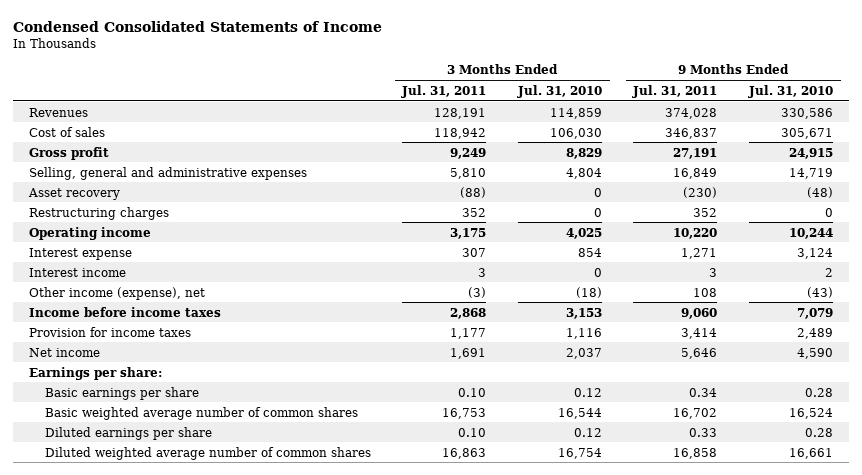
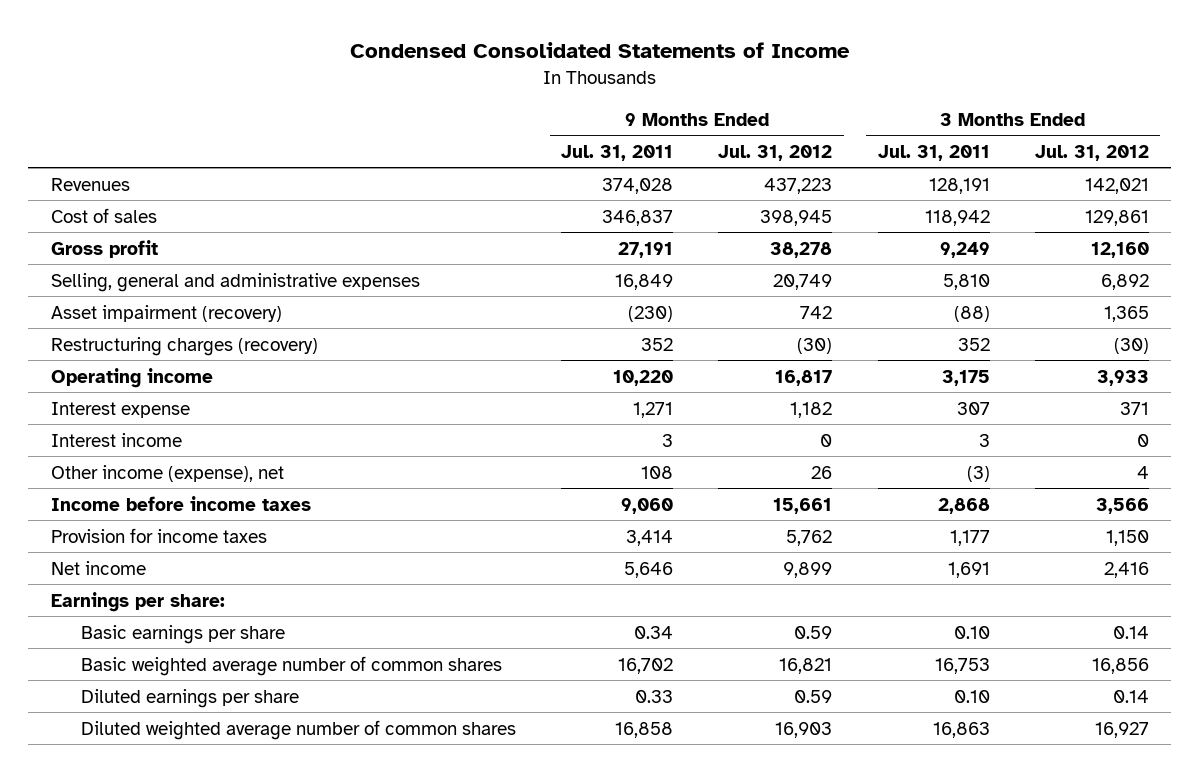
- | 3 Months Ended Jul. 31, 2011 | 3 Months Ended Jul. 31, 2010 | 9 Months Ended Jul. 31, 2011 | 9 Months Ended Jul. 31, 2010
+ | 9 Months Ended Jul. 31, 2011 | 9 Months Ended Jul. 31, 2012 | 3 Months Ended Jul. 31, 2011 | 3 Months Ended Jul. 31, 2012
- Asset recovery | (88) | 0 | (230) | (48)
- Restructuring charges | 352 | 0 | 352 | 0
+ Asset impairment (recovery) | (230) | 742 | (88) | 1,365
+ Restructuring charges (recovery) | 352 | (30) | 352 | (30)

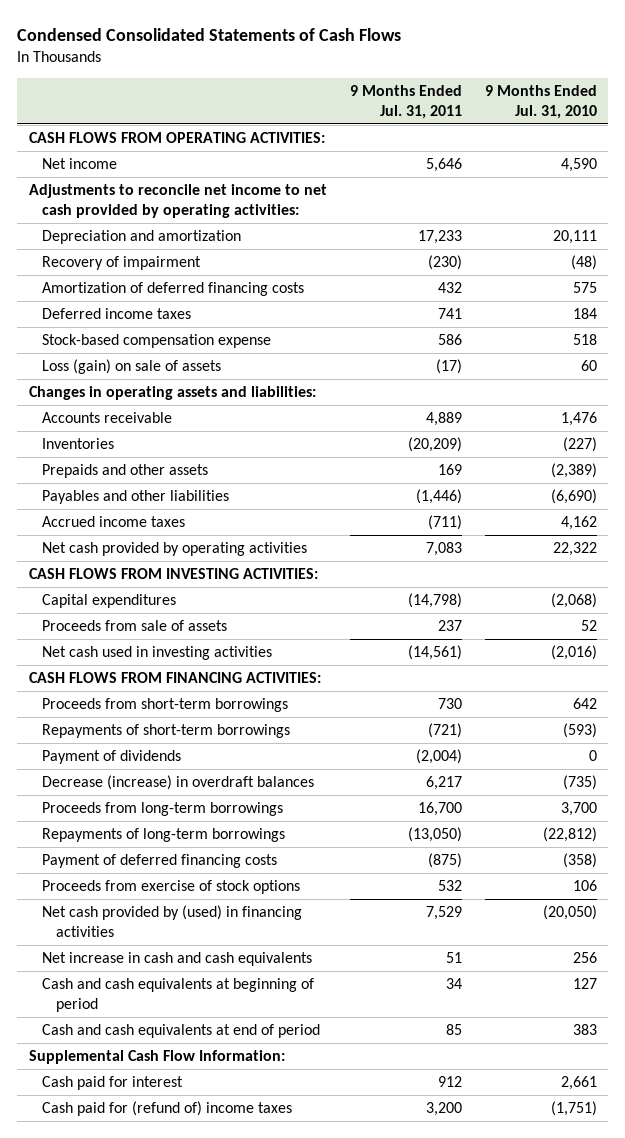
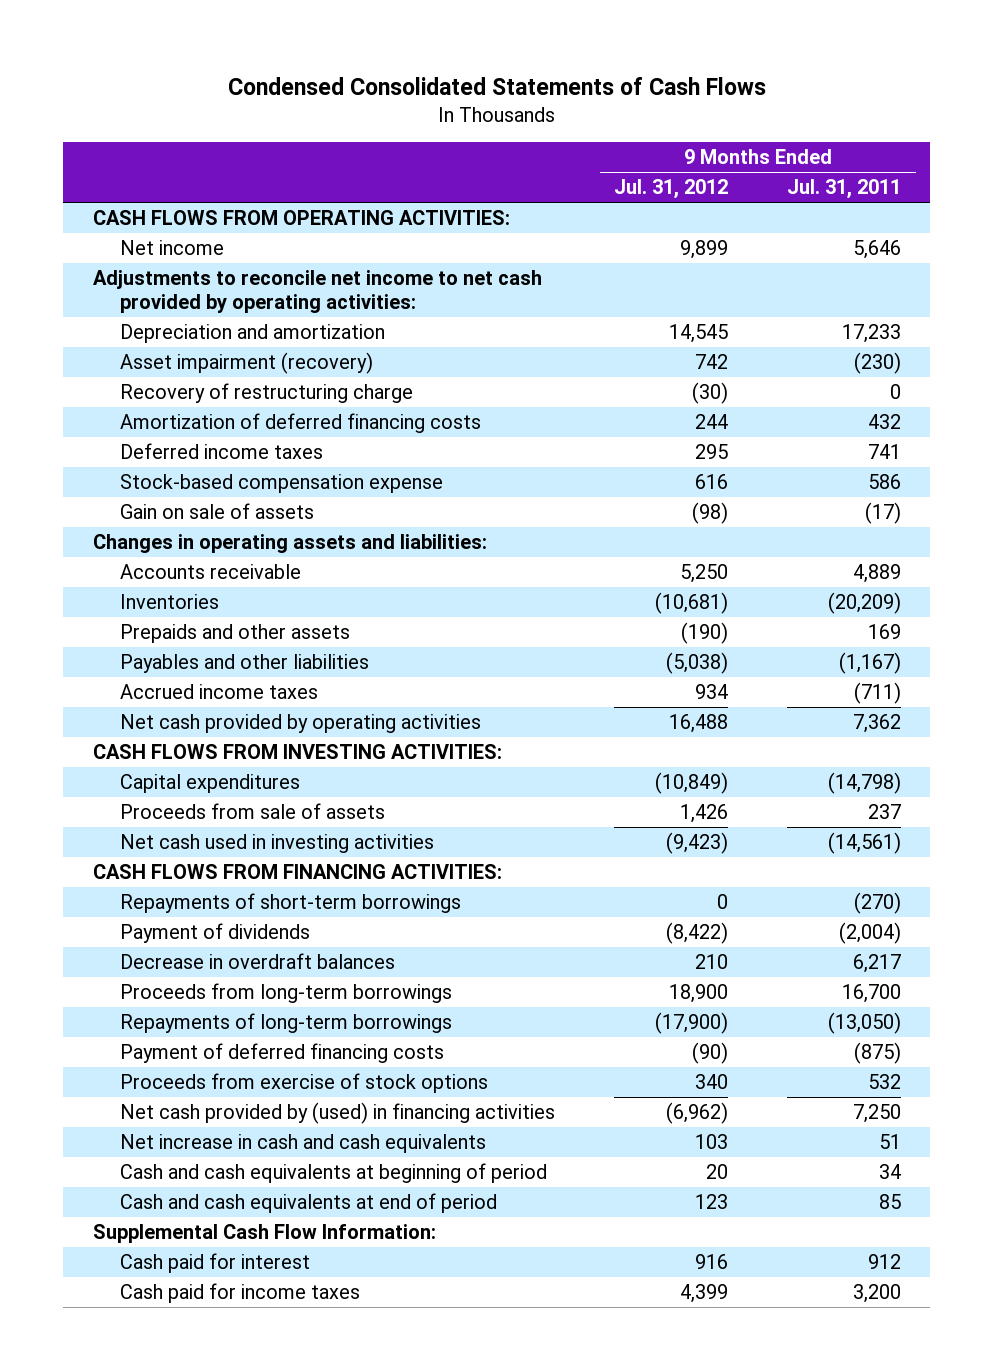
- | 9 Months Ended Jul. 31, 2011 | 9 Months Ended Jul. 31, 2010
+ | 9 Months Ended Jul. 31, 2012 | 9 Months Ended Jul. 31, 2011
- Recovery of impairment | (230) | (48)
+ Asset impairment (recovery) | 742 | (230)
+ Recovery of restructuring charge | (30) | 0
- Loss (gain) on sale of assets | (17) | 60
+ Gain on sale of assets | (98) | (17)
- Payables and other liabilities | (1,446) | (6,690)
+ Payables and other liabilities | (5,038) | (1,167)
- Net cash provided by operating activities | 7,083 | 22,322
+ Net cash provided by operating activities | 16,488 | 7,362
- Proceeds from short-term borrowings | 730 | 642
- Repayments of short-term borrowings | (721) | (593)
+ Repayments of short-term borrowings | 0 | (270)
- Decrease (increase) in overdraft balances | 6,217 | (735)
+ Decrease in overdraft balances | 210 | 6,217
- Net cash provided by (used) in financing activities | 7,529 | (20,050)
+ Net cash provided by (used) in financing activities | (6,962) | 7,250
- Cash paid for (refund of) income taxes | 3,200 | (1,751)
+ Cash paid for income taxes | 4,399 | 3,200

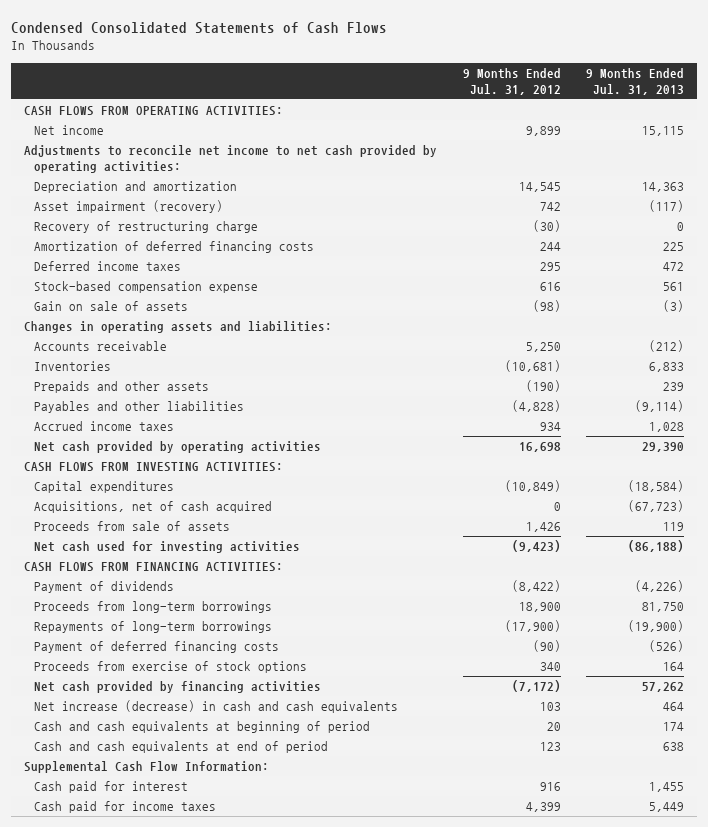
- | 9 Months Ended Jul. 31, 2012 | 9 Months Ended Jul. 31, 2011
+ | 9 Months Ended Jul. 31, 2012 | 9 Months Ended Jul. 31, 2013
- Payables and other liabilities | (5,038) | (1,167)
+ Payables and other liabilities | (4,828) | (9,114)
- Net cash provided by operating activities | 16,488 | 7,362
+ Net cash provided by operating activities | 16,698 | 29,390
+ Acquisitions, net of cash acquired | 0 | (67,723)
- Net cash used in investing activities | (9,423) | (14,561)
+ Net cash used for investing activities | (9,423) | (86,188)
- Repayments of short-term borrowings | 0 | (270)
- Decrease in overdraft balances | 210 | 6,217
- Net cash provided by (used) in financing activities | (6,962) | 7,250
- Net increase in cash and cash equivalents | 103 | 51
+ Net cash provided by financing activities | (7,172) | 57,262
+ Net increase (decrease) in cash and cash equivalents | 103 | 464

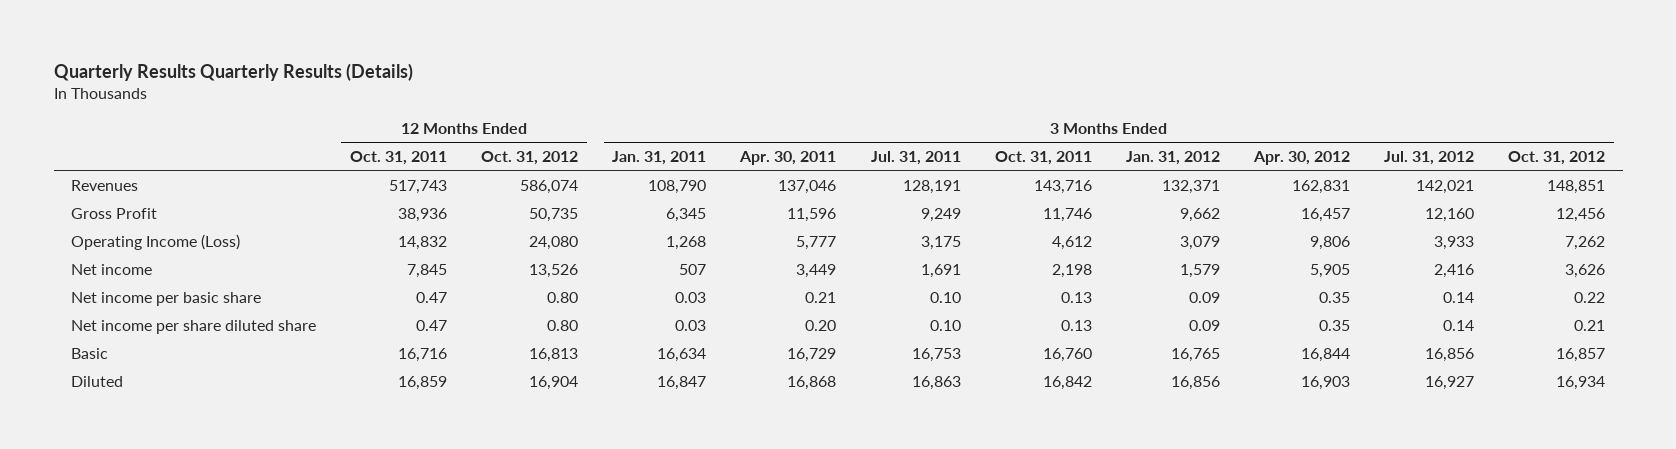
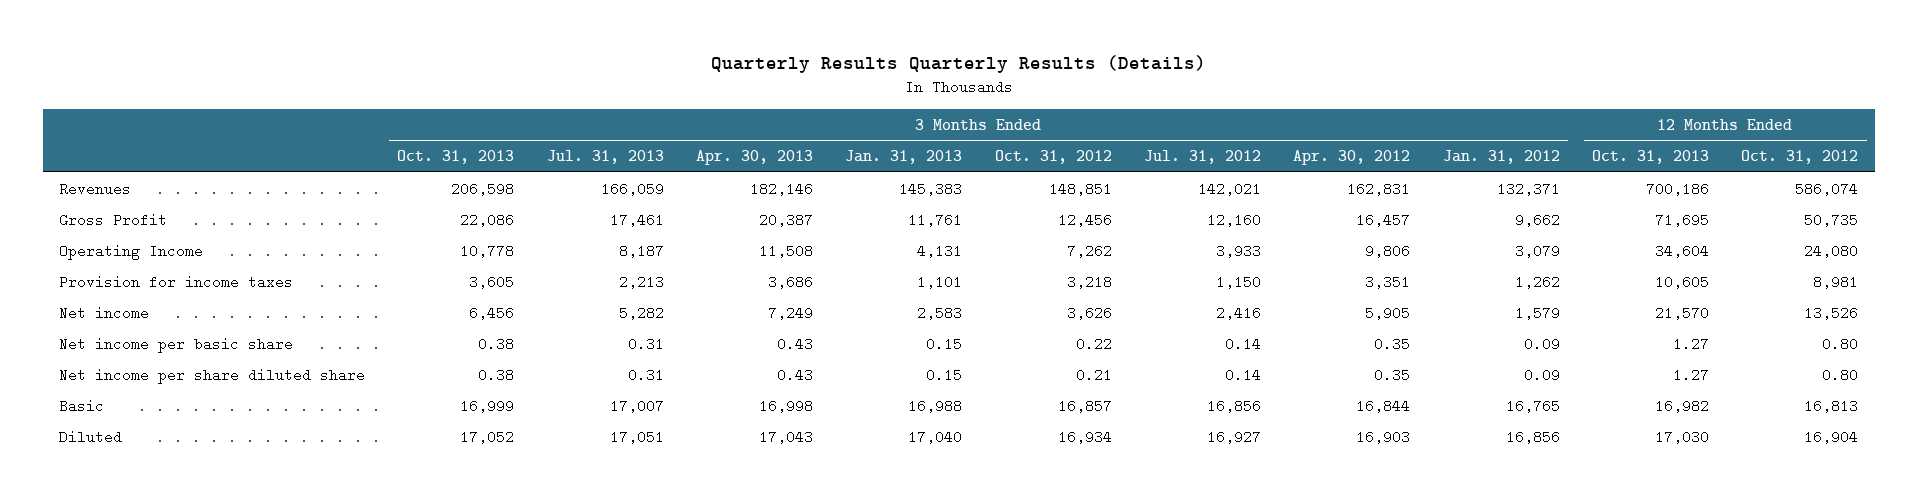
- | 12 Months Ended Oct. 31, 2011 | 12 Months Ended Oct. 31, 2012 | 3 Months Ended Jan. 31, 2011 | 3 Months Ended Apr. 30, 2011 | 3 Months Ended Jul. 31, 2011 | 3 Months Ended Oct. 31, 2011 | 3 Months Ended Jan. 31, 2012 | 3 Months Ended Apr. 30, 2012 | 3 Months Ended Jul. 31, 2012 | 3 Months Ended Oct. 31, 2012
+ | 3 Months Ended Oct. 31, 2013 | 3 Months Ended Jul. 31, 2013 | 3 Months Ended Apr. 30, 2013 | 3 Months Ended Jan. 31, 2013 | 3 Months Ended Oct. 31, 2012 | 3 Months Ended Jul. 31, 2012 | 3 Months Ended Apr. 30, 2012 | 3 Months Ended Jan. 31, 2012 | 12 Months Ended Oct. 31, 2013 | 12 Months Ended Oct. 31, 2012
- Operating Income (Loss) | 14,832 | 24,080 | 1,268 | 5,777 | 3,175 | 4,612 | 3,079 | 9,806 | 3,933 | 7,262
+ Operating Income | 10,778 | 8,187 | 11,508 | 4,131 | 7,262 | 3,933 | 9,806 | 3,079 | 34,604 | 24,080
+ Provision for income taxes | 3,605 | 2,213 | 3,686 | 1,101 | 3,218 | 1,150 | 3,351 | 1,262 | 10,605 | 8,981

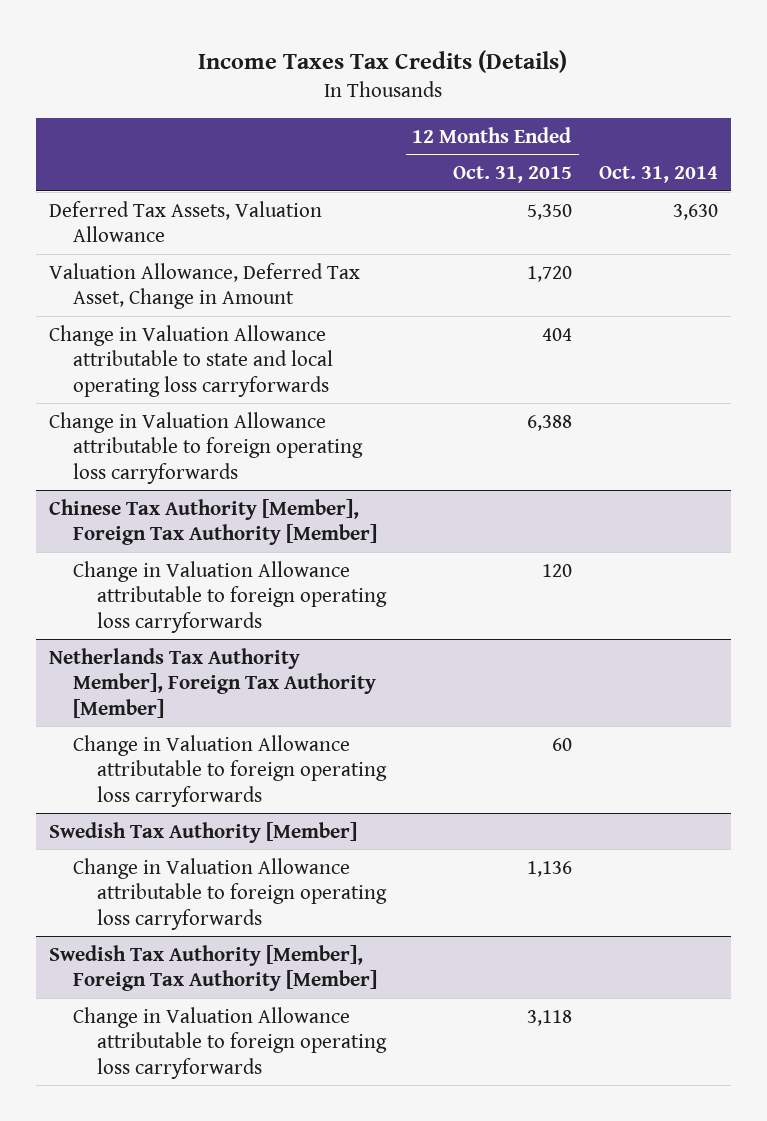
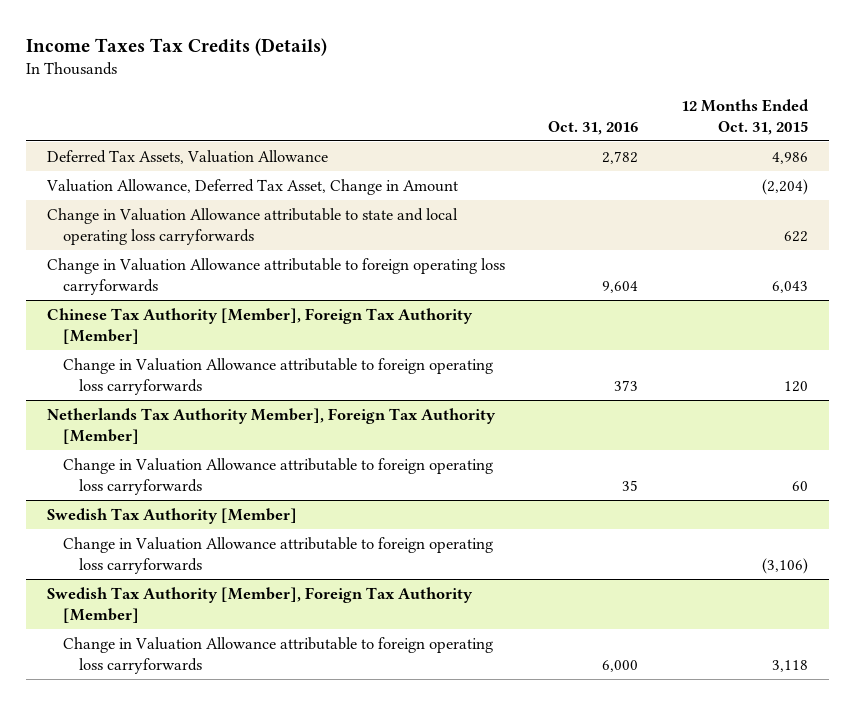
- | 12 Months Ended Oct. 31, 2015 | Oct. 31, 2014
+ | Oct. 31, 2016 | 12 Months Ended Oct. 31, 2015
- Deferred Tax Assets, Valuation Allowance | 5,350 | 3,630
- Valuation Allowance, Deferred Tax Asset, Change in Amount | 1,720 |
- Change in Valuation Allowance attributable to state and local operating loss carryforwards | 404 |
- Change in Valuation Allowance attributable to foreign operating loss carryforwards | 6,388 |
+ Deferred Tax Assets, Valuation Allowance | 2,782 | 4,986
+ Valuation Allowance, Deferred Tax Asset, Change in Amount | | (2,204)
+ Change in Valuation Allowance attributable to state and local operating loss carryforwards | | 622
+ Change in Valuation Allowance attributable to foreign operating loss carryforwards | 9,604 | 6,043
@ Swedish Tax Authority [Member]
- Change in Valuation Allowance attributable to foreign operating loss carryforwards | 1,136 |
+ Change in Valuation Allowance attributable to foreign operating loss carryforwards | | (3,106)

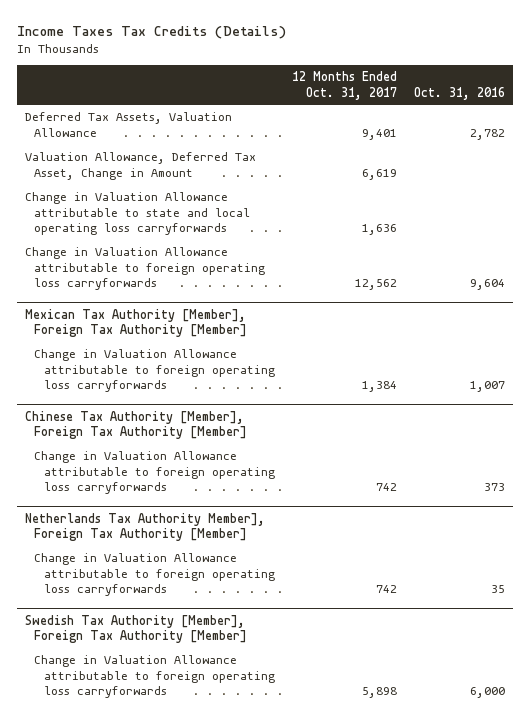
- | Oct. 31, 2016 | 12 Months Ended Oct. 31, 2015
+ | 12 Months Ended Oct. 31, 2017 | Oct. 31, 2016
+ Mexican Tax Authority [Member], Foreign Tax Authority [Member]
+ Change in Valuation Allowance attributable to foreign operating loss carryforwards | 1,384 | 1,007
- Swedish Tax Authority [Member]
- Change in Valuation Allowance attributable to foreign operating loss carryforwards | | (3,106)

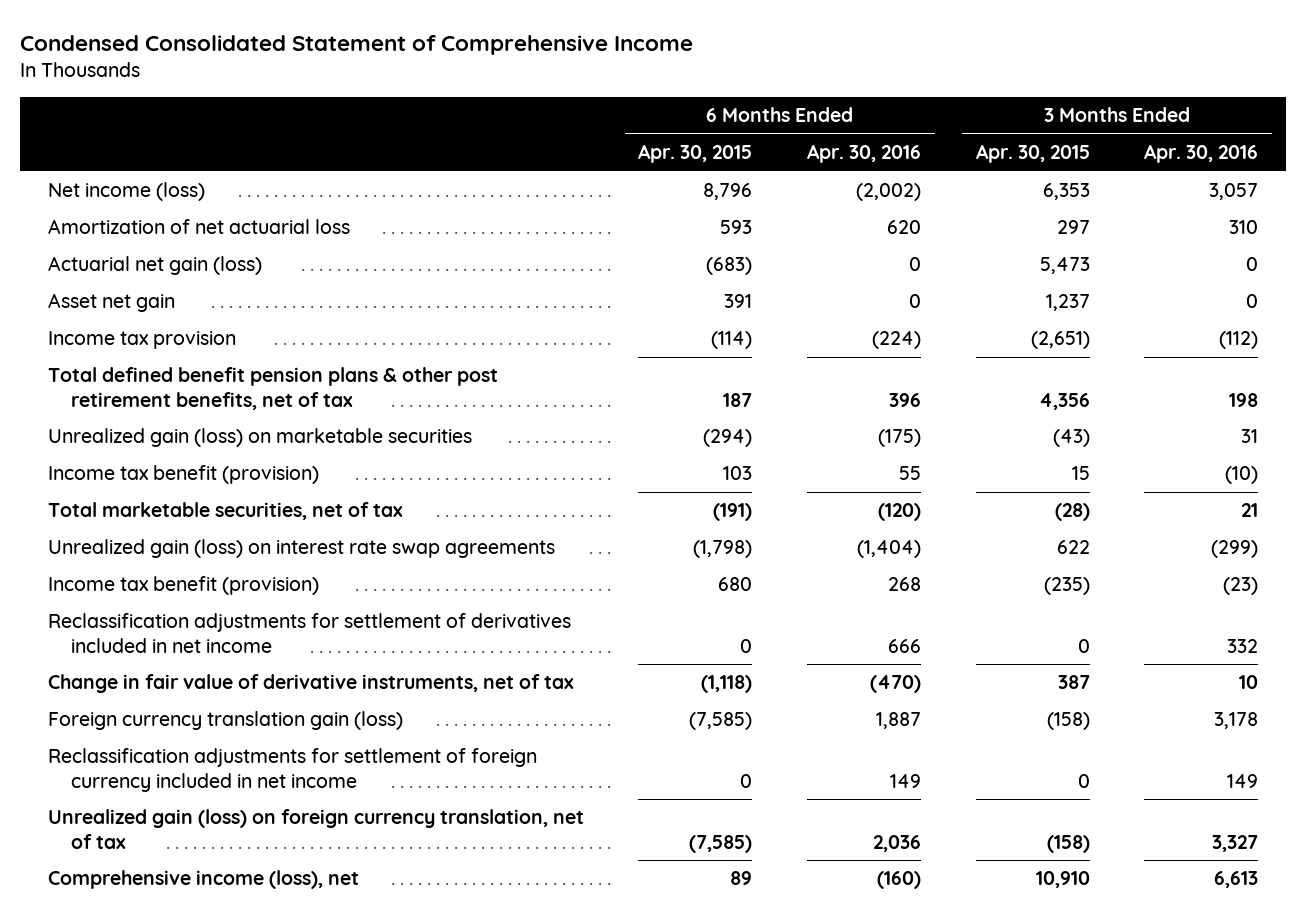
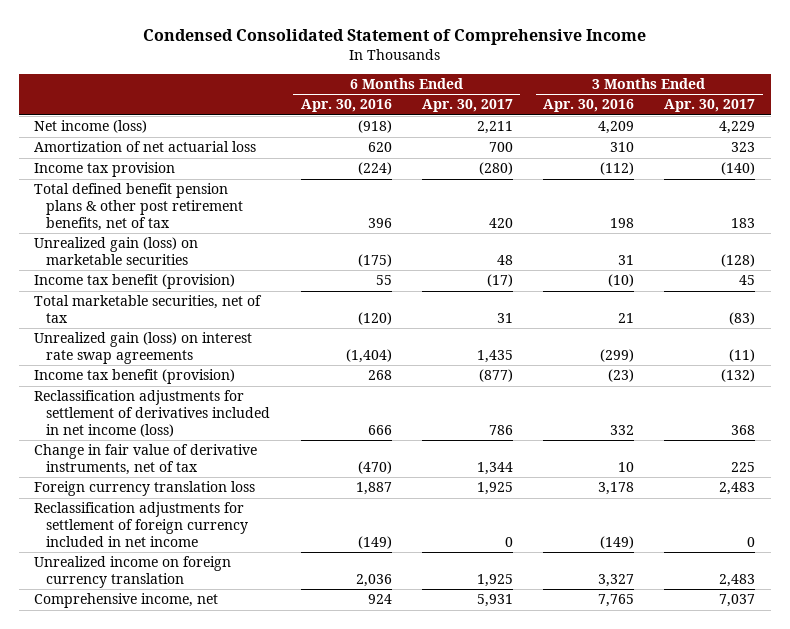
- | 6 Months Ended Apr. 30, 2015 | 6 Months Ended Apr. 30, 2016 | 3 Months Ended Apr. 30, 2015 | 3 Months Ended Apr. 30, 2016
+ | 6 Months Ended Apr. 30, 2016 | 6 Months Ended Apr. 30, 2017 | 3 Months Ended Apr. 30, 2016 | 3 Months Ended Apr. 30, 2017
- Net income (loss) | 8,796 | (2,002) | 6,353 | 3,057
+ Net income (loss) | (918) | 2,211 | 4,209 | 4,229
- Actuarial net gain (loss) | (683) | 0 | 5,473 | 0
- Asset net gain | 391 | 0 | 1,237 | 0
- Reclassification adjustments for settlement of derivatives included in net income | 0 | 666 | 0 | 332
+ Reclassification adjustments for settlement of derivatives included in net income (loss) | 666 | 786 | 332 | 368
- Foreign currency translation gain (loss) | (7,585) | 1,887 | (158) | 3,178
- Reclassification adjustments for settlement of foreign currency included in net income | 0 | 149 | 0 | 149
- Unrealized gain (loss) on foreign currency translation, net of tax | (7,585) | 2,036 | (158) | 3,327
- Comprehensive income (loss), net | 89 | (160) | 10,910 | 6,613
+ Foreign currency translation loss | 1,887 | 1,925 | 3,178 | 2,483
+ Reclassification adjustments for settlement of foreign currency included in net income | (149) | 0 | (149) | 0
+ Unrealized income on foreign currency translation | 2,036 | 1,925 | 3,327 | 2,483
+ Comprehensive income, net | 924 | 5,931 | 7,765 | 7,037

